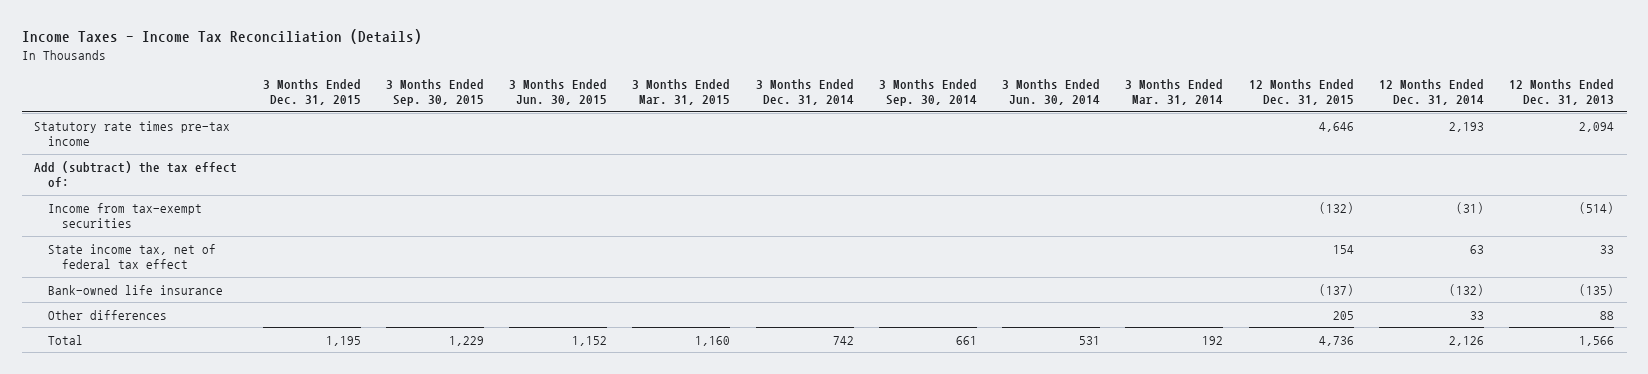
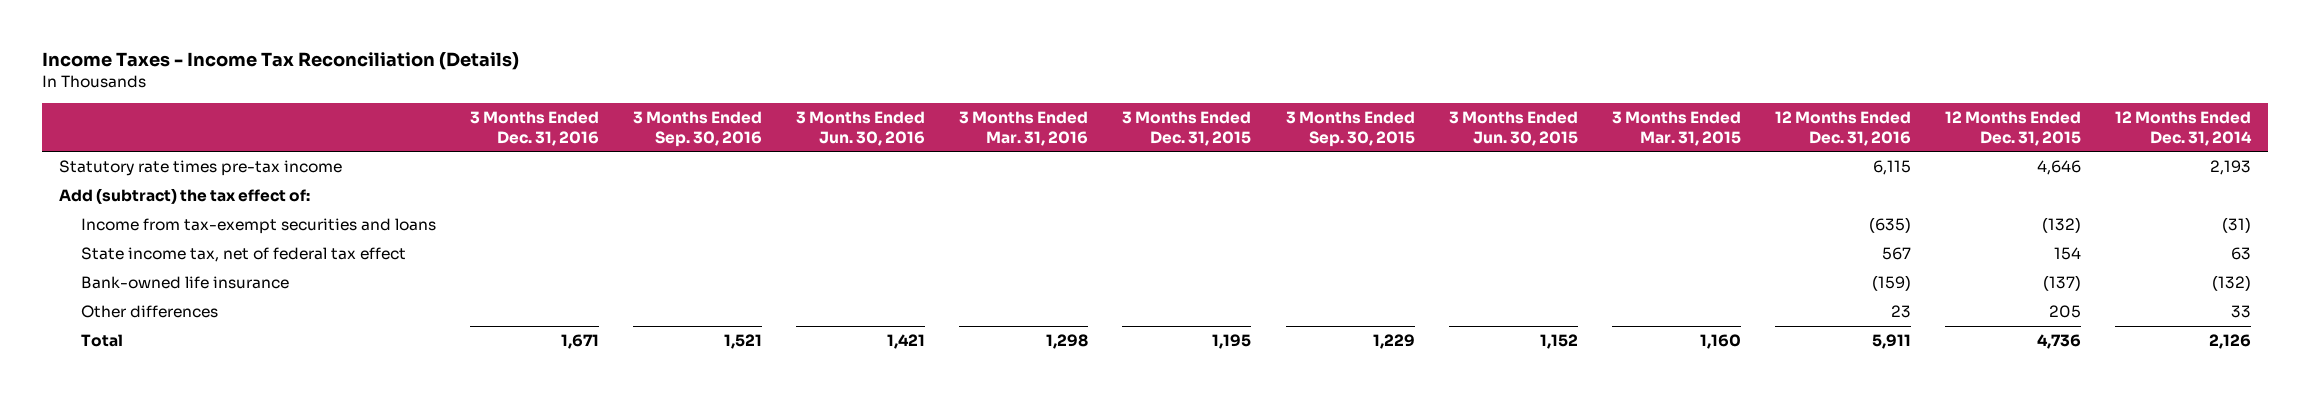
- | 3 Months Ended Dec. 31, 2015 | 3 Months Ended Sep. 30, 2015 | 3 Months Ended Jun. 30, 2015 | 3 Months Ended Mar. 31, 2015 | 3 Months Ended Dec. 31, 2014 | 3 Months Ended Sep. 30, 2014 | 3 Months Ended Jun. 30, 2014 | 3 Months Ended Mar. 31, 2014 | 12 Months Ended Dec. 31, 2015 | 12 Months Ended Dec. 31, 2014 | 12 Months Ended Dec. 31, 2013
+ | 3 Months Ended Dec. 31, 2016 | 3 Months Ended Sep. 30, 2016 | 3 Months Ended Jun. 30, 2016 | 3 Months Ended Mar. 31, 2016 | 3 Months Ended Dec. 31, 2015 | 3 Months Ended Sep. 30, 2015 | 3 Months Ended Jun. 30, 2015 | 3 Months Ended Mar. 31, 2015 | 12 Months Ended Dec. 31, 2016 | 12 Months Ended Dec. 31, 2015 | 12 Months Ended Dec. 31, 2014
- Income from tax-exempt securities | | | | | | | | | (132) | (31) | (514)
+ Income from tax-exempt securities and loans | | | | | | | | | (635) | (132) | (31)

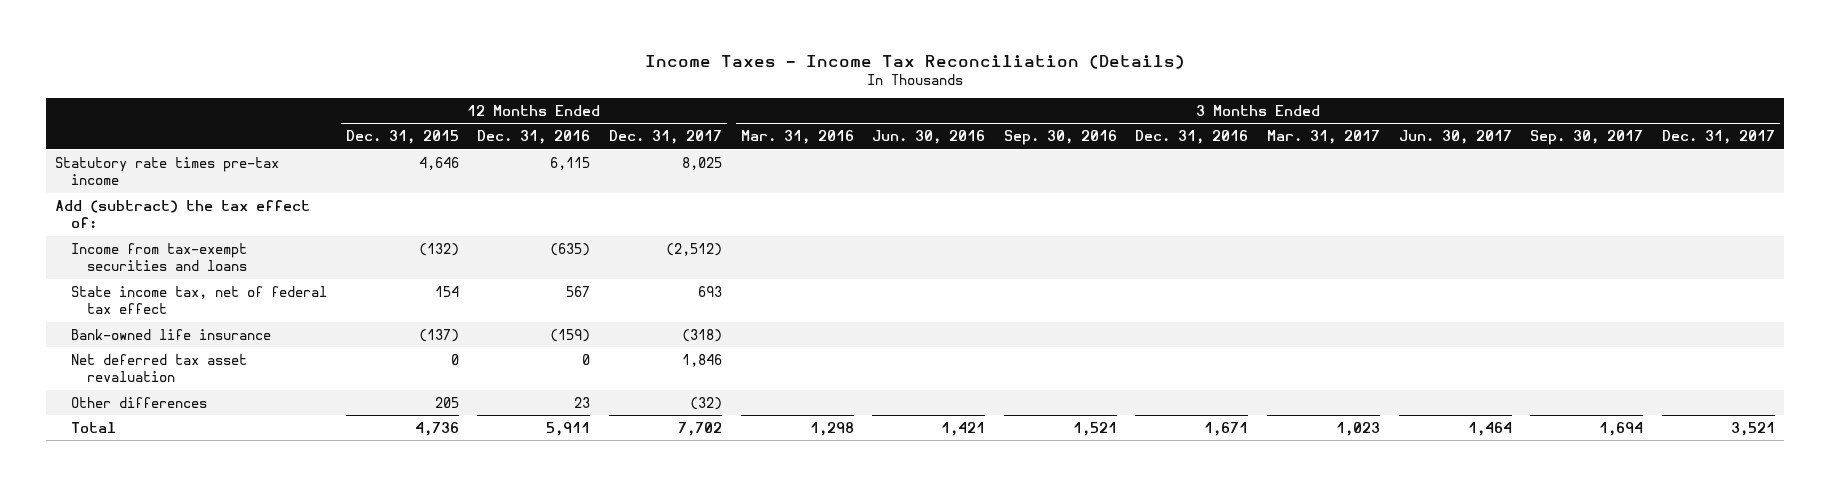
- | 3 Months Ended Dec. 31, 2016 | 3 Months Ended Sep. 30, 2016 | 3 Months Ended Jun. 30, 2016 | 3 Months Ended Mar. 31, 2016 | 3 Months Ended Dec. 31, 2015 | 3 Months Ended Sep. 30, 2015 | 3 Months Ended Jun. 30, 2015 | 3 Months Ended Mar. 31, 2015 | 12 Months Ended Dec. 31, 2016 | 12 Months Ended Dec. 31, 2015 | 12 Months Ended Dec. 31, 2014
+ | 12 Months Ended Dec. 31, 2015 | 12 Months Ended Dec. 31, 2016 | 12 Months Ended Dec. 31, 2017 | 3 Months Ended Mar. 31, 2016 | 3 Months Ended Jun. 30, 2016 | 3 Months Ended Sep. 30, 2016 | 3 Months Ended Dec. 31, 2016 | 3 Months Ended Mar. 31, 2017 | 3 Months Ended Jun. 30, 2017 | 3 Months Ended Sep. 30, 2017 | 3 Months Ended Dec. 31, 2017
+ Net deferred tax asset revaluation | 0 | 0 | 1,846 | | | | | | | |

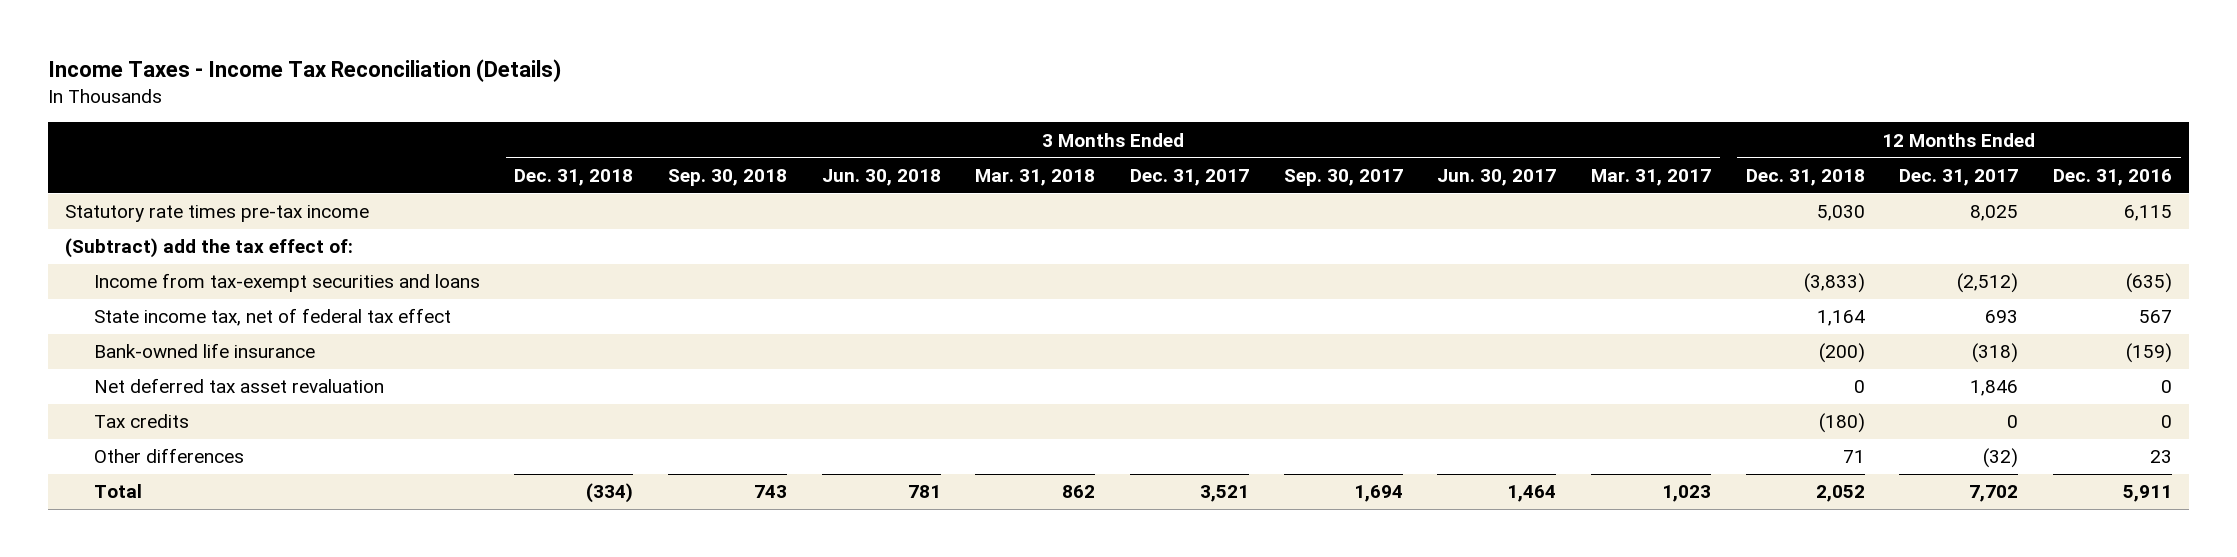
- | 12 Months Ended Dec. 31, 2015 | 12 Months Ended Dec. 31, 2016 | 12 Months Ended Dec. 31, 2017 | 3 Months Ended Mar. 31, 2016 | 3 Months Ended Jun. 30, 2016 | 3 Months Ended Sep. 30, 2016 | 3 Months Ended Dec. 31, 2016 | 3 Months Ended Mar. 31, 2017 | 3 Months Ended Jun. 30, 2017 | 3 Months Ended Sep. 30, 2017 | 3 Months Ended Dec. 31, 2017
+ | 3 Months Ended Dec. 31, 2018 | 3 Months Ended Sep. 30, 2018 | 3 Months Ended Jun. 30, 2018 | 3 Months Ended Mar. 31, 2018 | 3 Months Ended Dec. 31, 2017 | 3 Months Ended Sep. 30, 2017 | 3 Months Ended Jun. 30, 2017 | 3 Months Ended Mar. 31, 2017 | 12 Months Ended Dec. 31, 2018 | 12 Months Ended Dec. 31, 2017 | 12 Months Ended Dec. 31, 2016
- Add (subtract) the tax effect of:
+ (Subtract) add the tax effect of:
+ Tax credits | | | | | | | | | (180) | 0 | 0

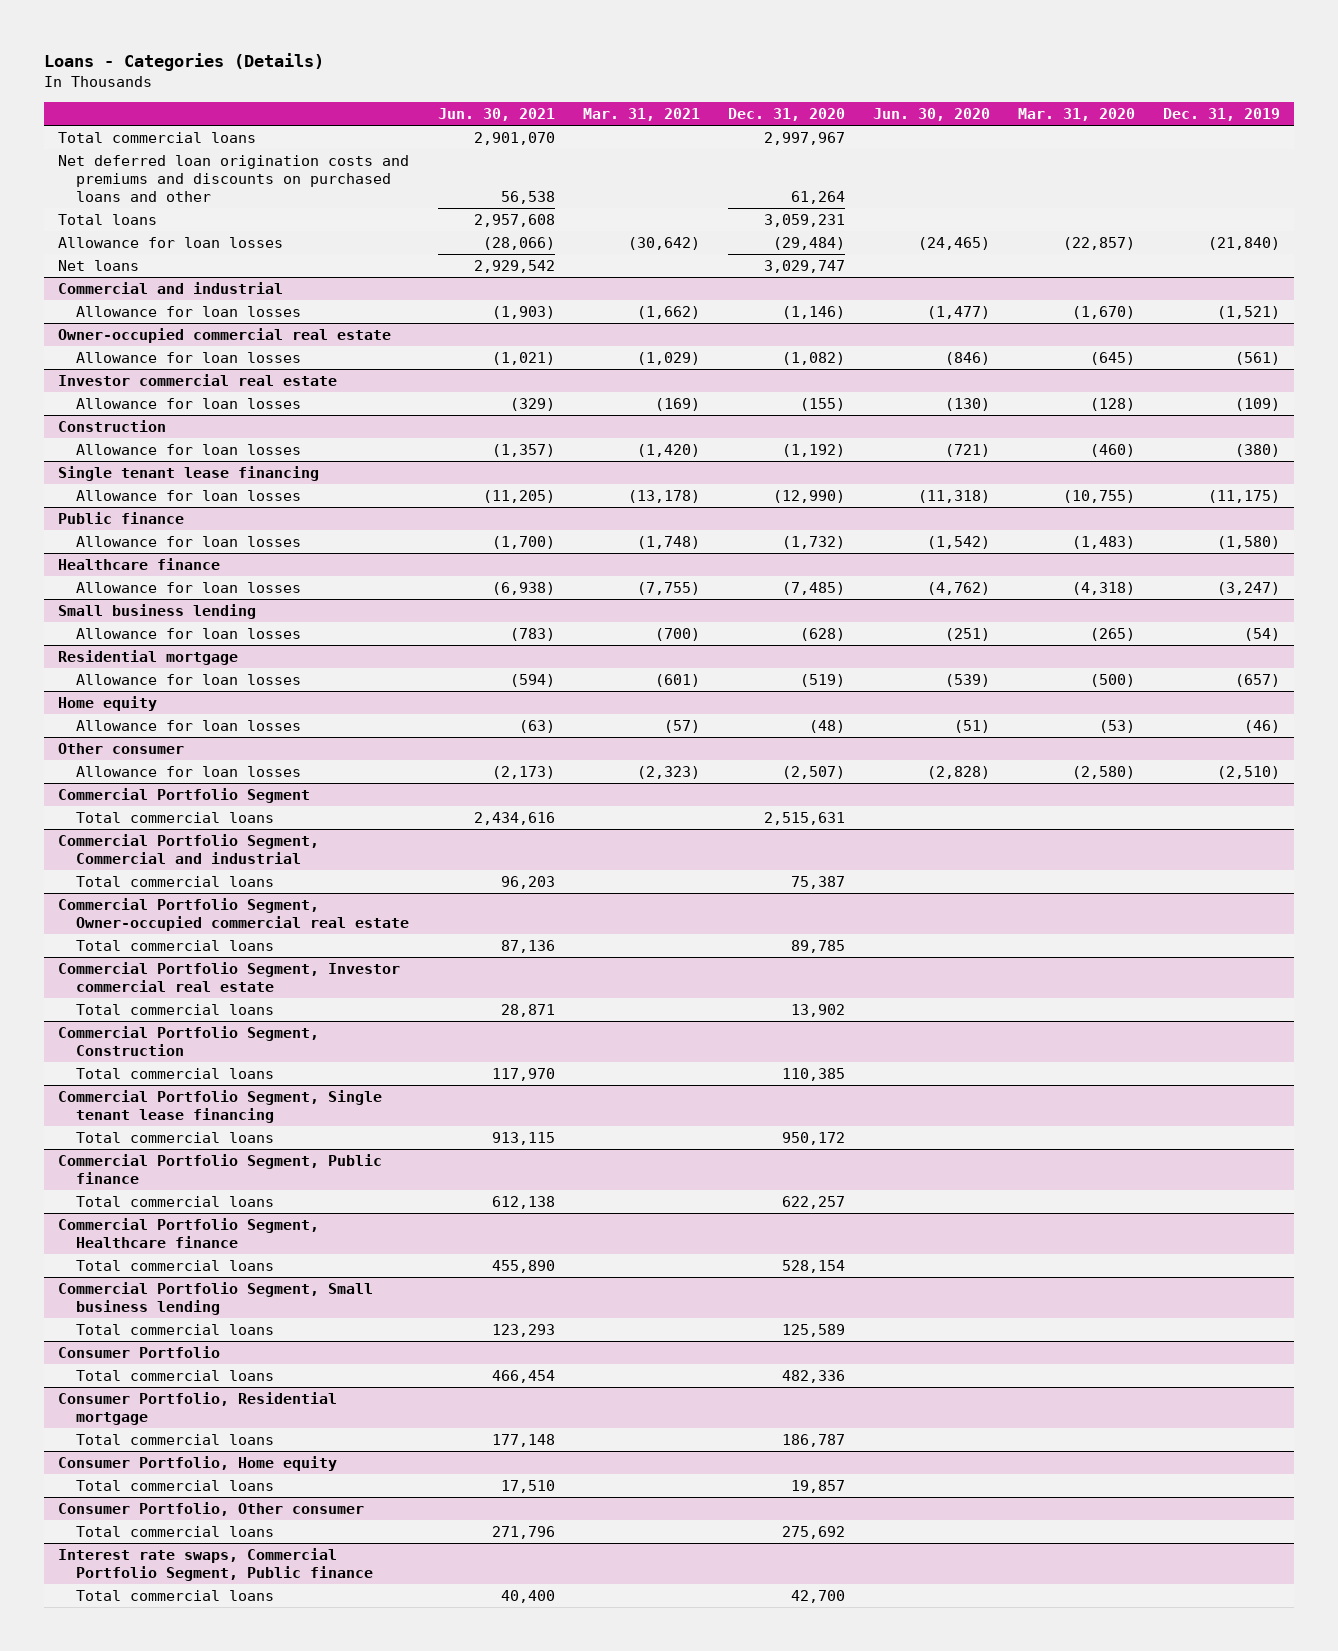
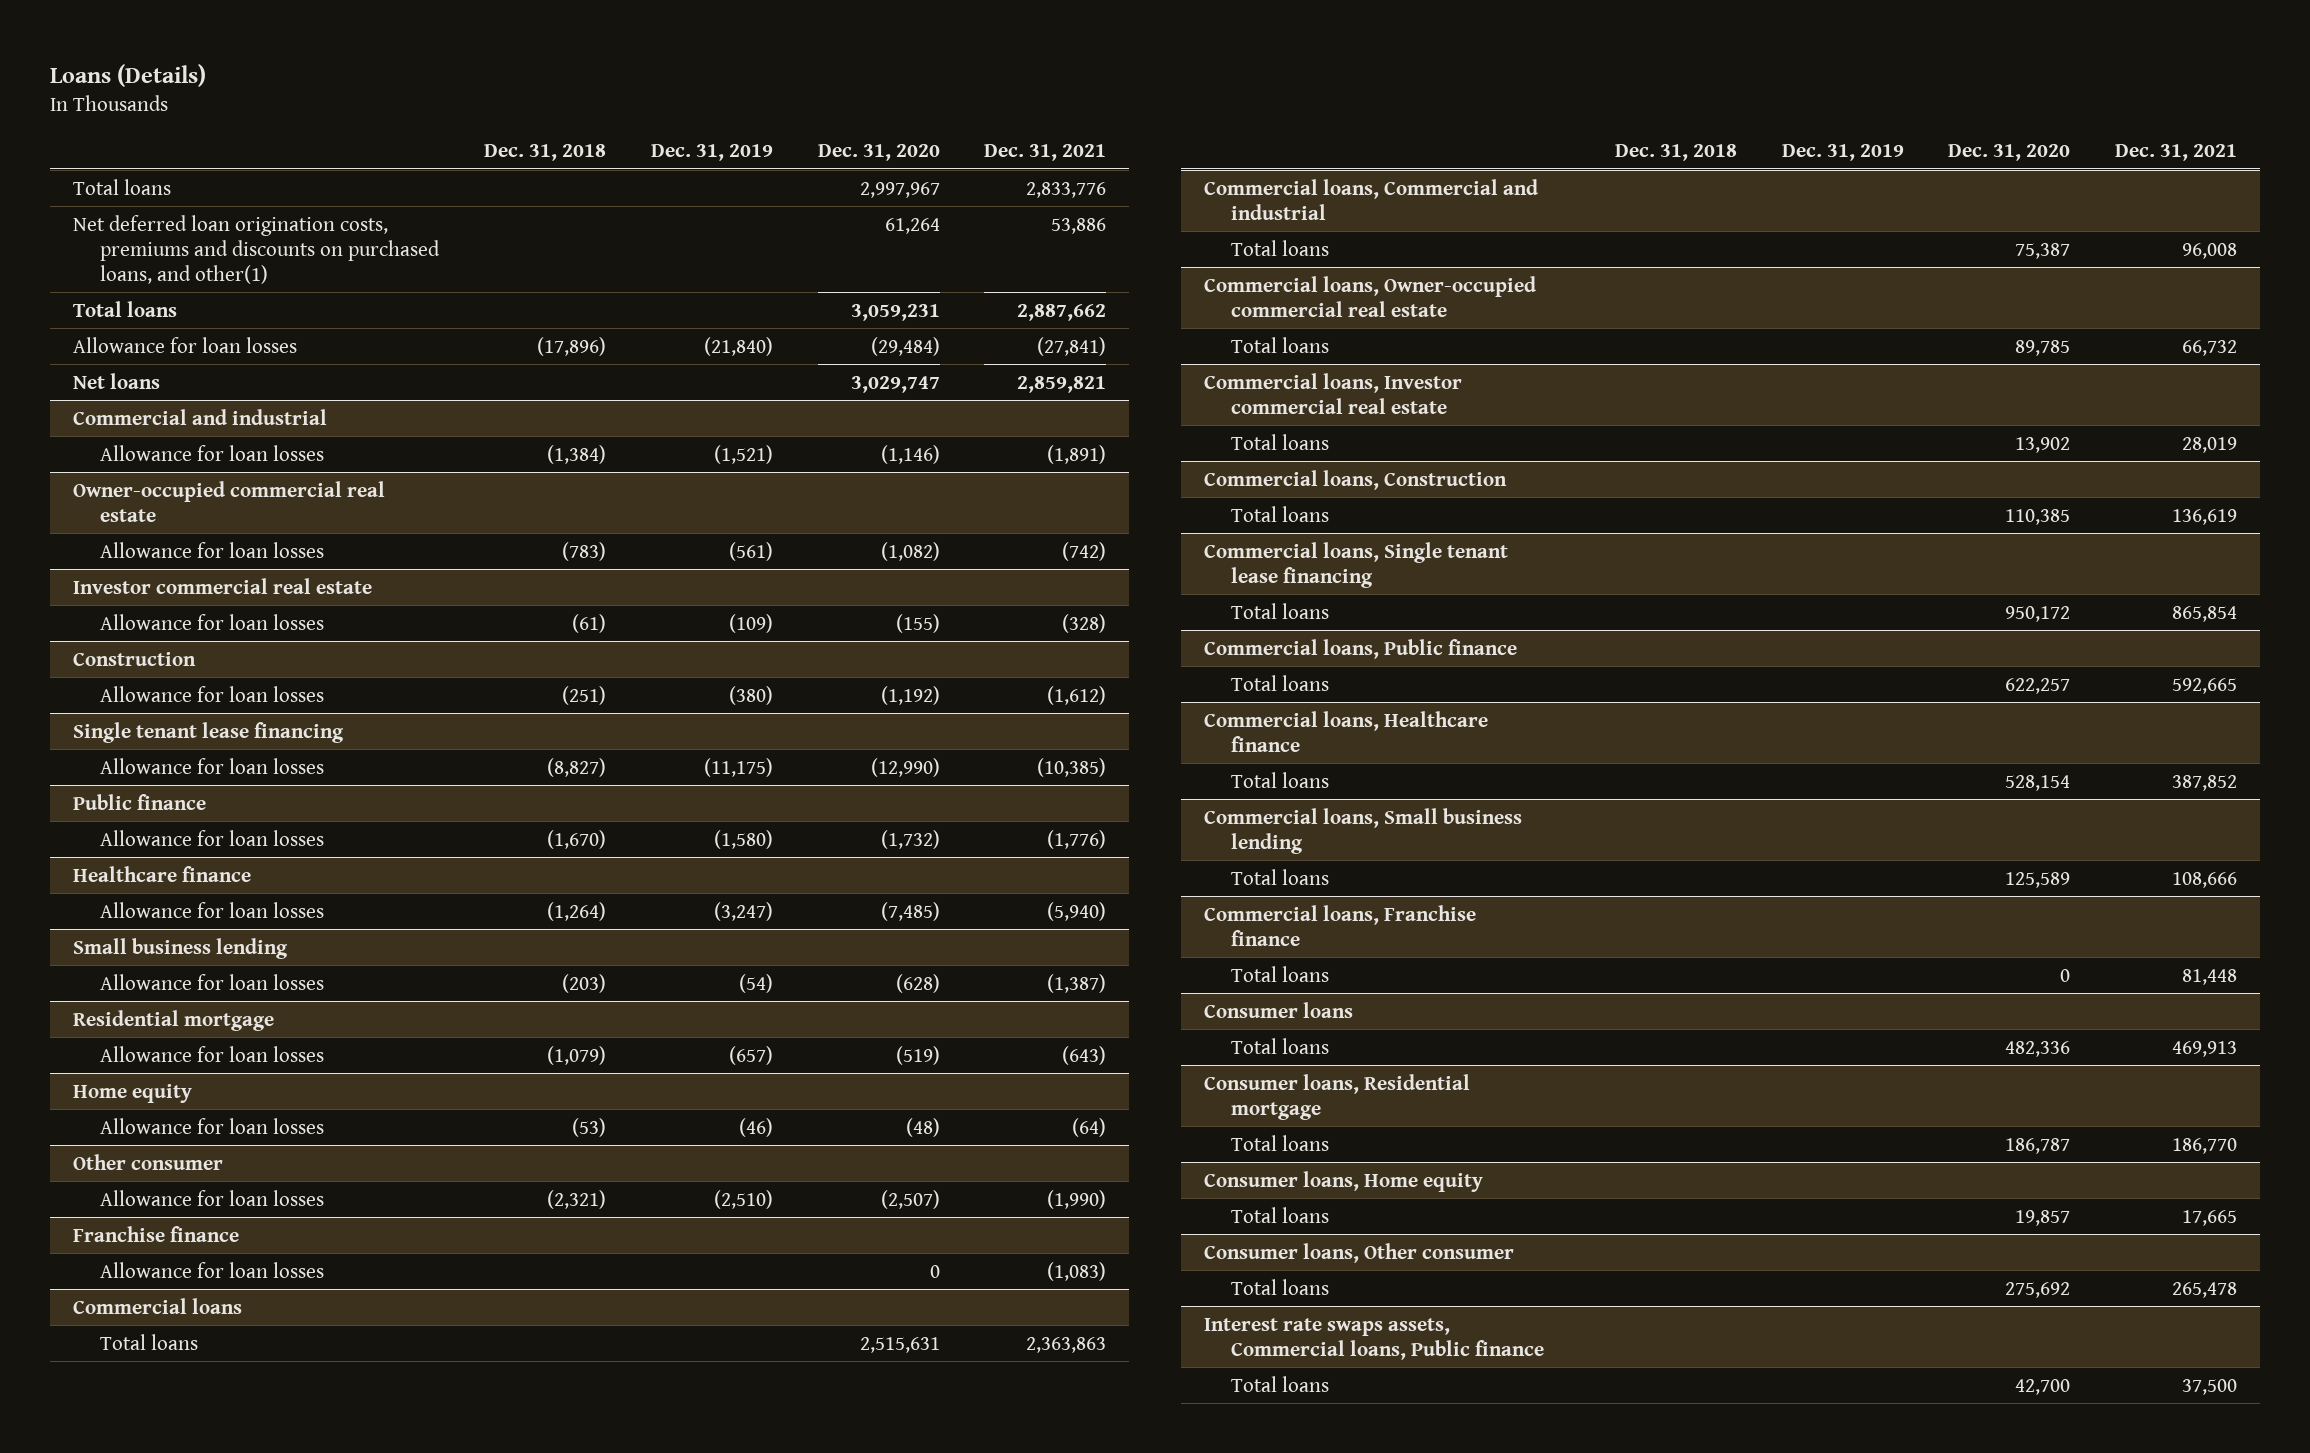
- Loans - Categories (Details)
+ Loans (Details)
- | Jun. 30, 2021 | Mar. 31, 2021 | Dec. 31, 2020 | Jun. 30, 2020 | Mar. 31, 2020 | Dec. 31, 2019
+ | Dec. 31, 2018 | Dec. 31, 2019 | Dec. 31, 2020 | Dec. 31, 2021
- Total commercial loans | 2,901,070 | | 2,997,967 | | |
- Net deferred loan origination costs and premiums and discounts on purchased loans and other | 56,538 | | 61,264 | | |
+ Total loans | | | 2,997,967 | 2,833,776
+ Net deferred loan origination costs, premiums and discounts on purchased loans, and other(1) | | | 61,264 | 53,886
- Commercial Portfolio Segment
- Total commercial loans | 2,434,616 | | 2,515,631 | | |
- Commercial Portfolio Segment, Commercial and industrial
- Total commercial loans | 96,203 | | 75,387 | | |
- Commercial Portfolio Segment, Owner-occupied commercial real estate
- Total commercial loans | 87,136 | | 89,785 | | |
- Commercial Portfolio Segment, Investor commercial real estate
- Total commercial loans | 28,871 | | 13,902 | | |
- Commercial Portfolio Segment, Construction
- Total commercial loans | 117,970 | | 110,385 | | |
- Commercial Portfolio Segment, Single tenant lease financing
- Total commercial loans | 913,115 | | 950,172 | | |
- Commercial Portfolio Segment, Public finance
- Total commercial loans | 612,138 | | 622,257 | | |
- Commercial Portfolio Segment, Healthcare finance
- Total commercial loans | 455,890 | | 528,154 | | |
- Commercial Portfolio Segment, Small business lending
- Total commercial loans | 123,293 | | 125,589 | | |
- Consumer Portfolio
- Total commercial loans | 466,454 | | 482,336 | | |
- Consumer Portfolio, Residential mortgage
- Total commercial loans | 177,148 | | 186,787 | | |
- Consumer Portfolio, Home equity
- Total commercial loans | 17,510 | | 19,857 | | |
- Consumer Portfolio, Other consumer
- Total commercial loans | 271,796 | | 275,692 | | |
- Interest rate swaps, Commercial Portfolio Segment, Public finance
- Total commercial loans | 40,400 | | 42,700 | | |
+ Franchise finance
+ Allowance for loan losses | | | 0 | (1,083)
+ Commercial loans
+ Total loans | | | 2,515,631 | 2,363,863
+ Commercial loans, Commercial and industrial
+ Total loans | | | 75,387 | 96,008
+ Commercial loans, Owner-occupied commercial real estate
+ Total loans | | | 89,785 | 66,732
+ Commercial loans, Investor commercial real estate
+ Total loans | | | 13,902 | 28,019
+ Commercial loans, Construction
+ Total loans | | | 110,385 | 136,619
+ Commercial loans, Single tenant lease financing
+ Total loans | | | 950,172 | 865,854
+ Commercial loans, Public finance
+ Total loans | | | 622,257 | 592,665
+ Commercial loans, Healthcare finance
+ Total loans | | | 528,154 | 387,852
+ Commercial loans, Small business lending
+ Total loans | | | 125,589 | 108,666
+ Commercial loans, Franchise finance
+ Total loans | | | 0 | 81,448
+ Consumer loans
+ Total loans | | | 482,336 | 469,913
+ Consumer loans, Residential mortgage
+ Total loans | | | 186,787 | 186,770
+ Consumer loans, Home equity
+ Total loans | | | 19,857 | 17,665
+ Consumer loans, Other consumer
+ Total loans | | | 275,692 | 265,478
+ Interest rate swaps assets, Commercial loans, Public finance
+ Total loans | | | 42,700 | 37,500

